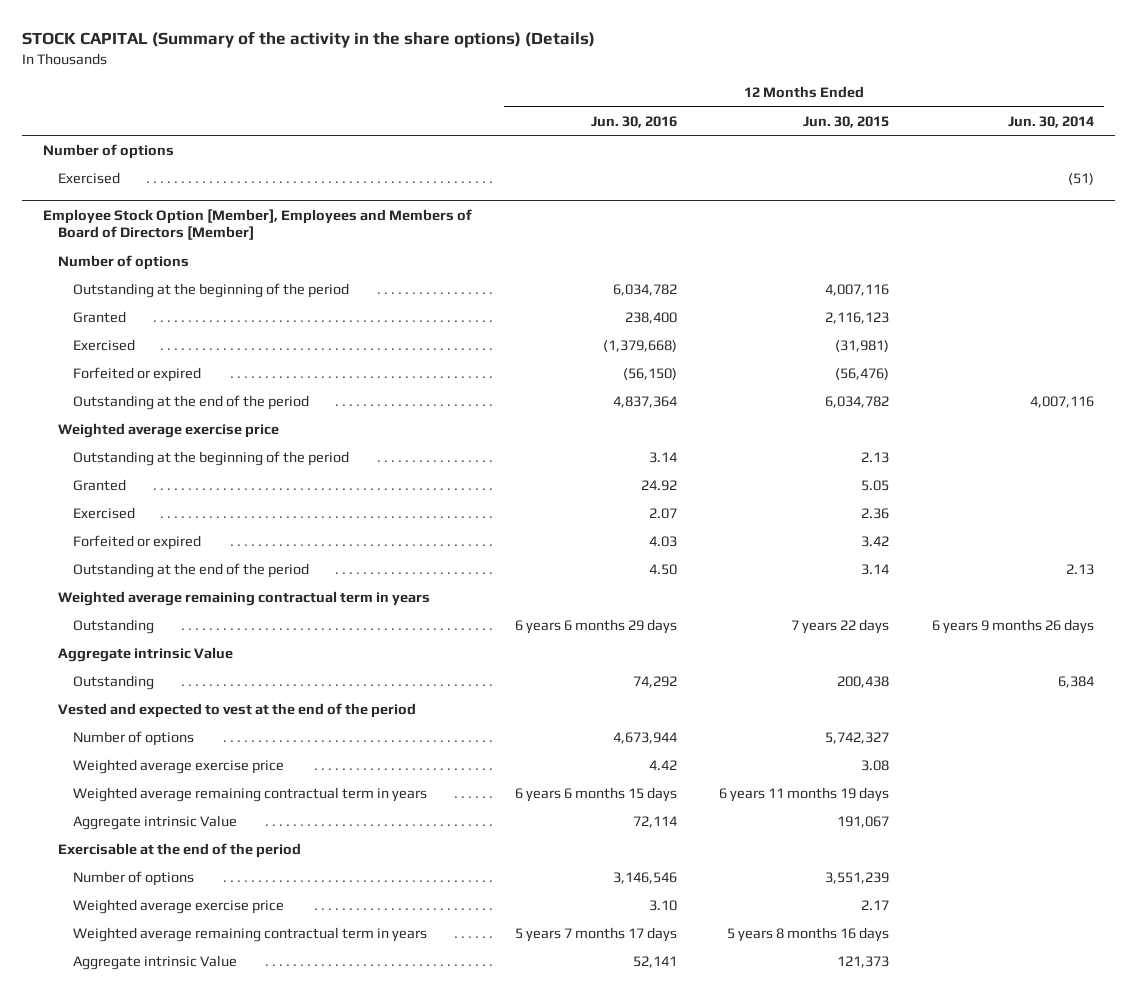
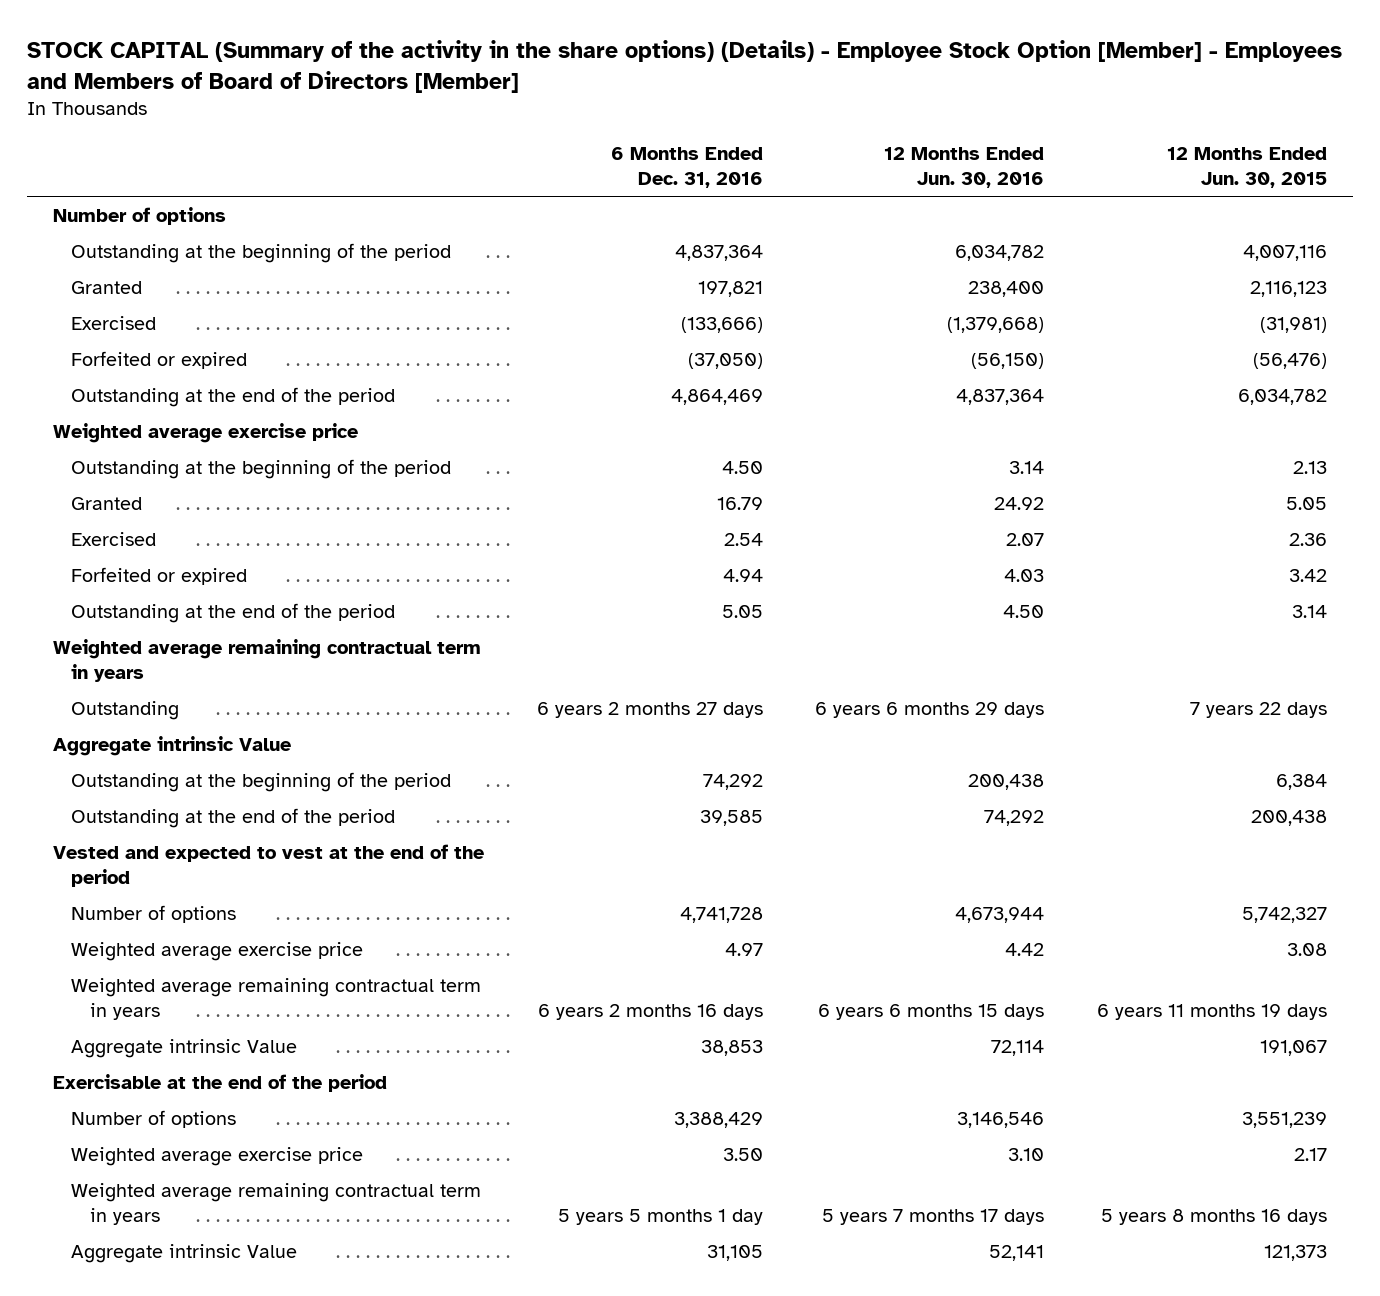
- STOCK CAPITAL (Summary of the activity in the share options) (Details)
+ STOCK CAPITAL (Summary of the activity in the share options) (Details) - Employee Stock Option [Member] - Employees and Members of Board of Directors [Member]
- | 12 Months Ended Jun. 30, 2016 | 12 Months Ended Jun. 30, 2015 | 12 Months Ended Jun. 30, 2014
+ | 6 Months Ended Dec. 31, 2016 | 12 Months Ended Jun. 30, 2016 | 12 Months Ended Jun. 30, 2015
- Exercised | | | (51)
- Employee Stock Option [Member], Employees and Members of Board of Directors [Member]
- Number of options
- Outstanding | 74,292 | 200,438 | 6,384
+ Outstanding at the beginning of the period | 74,292 | 200,438 | 6,384
+ Outstanding at the end of the period | 39,585 | 74,292 | 200,438

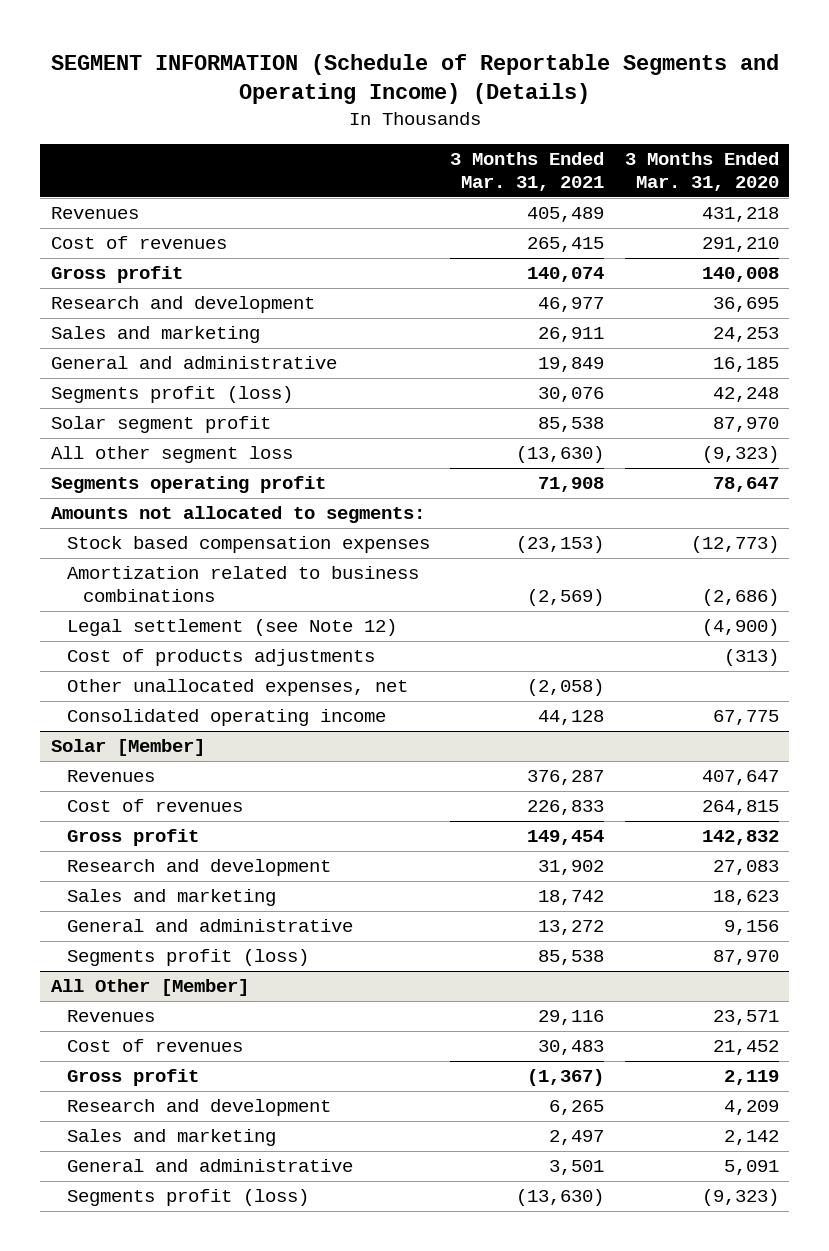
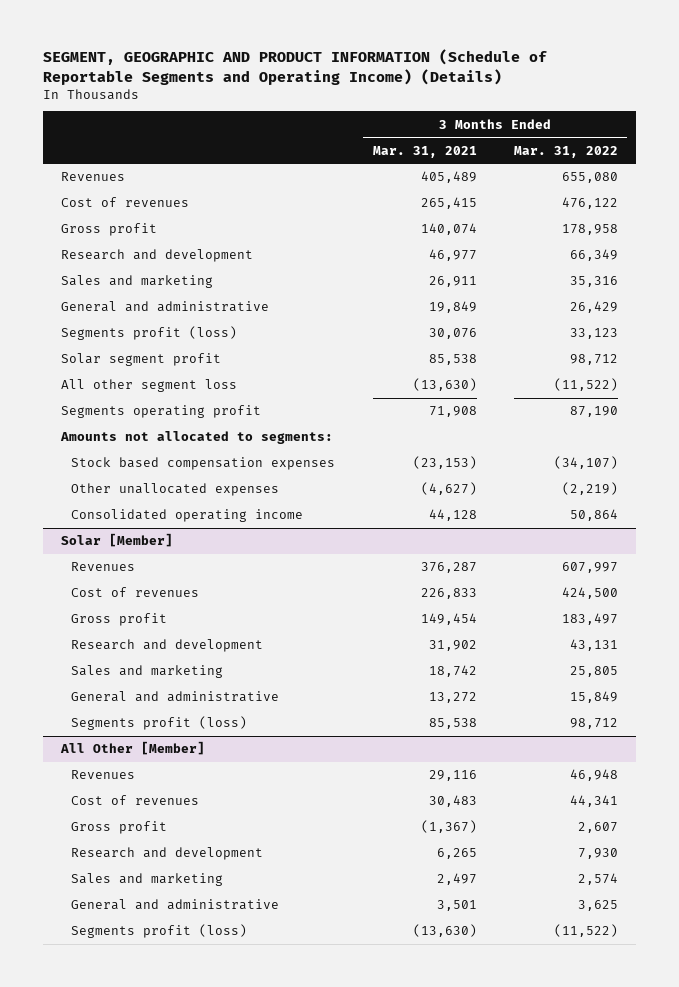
- SEGMENT INFORMATION (Schedule of Reportable Segments and Operating Income) (Details)
+ SEGMENT, GEOGRAPHIC AND PRODUCT INFORMATION (Schedule of Reportable Segments and Operating Income) (Details)
- | 3 Months Ended Mar. 31, 2021 | 3 Months Ended Mar. 31, 2020
+ | 3 Months Ended Mar. 31, 2021 | 3 Months Ended Mar. 31, 2022
- Amortization related to business combinations | (2,569) | (2,686)
- Legal settlement (see Note 12) | | (4,900)
- Cost of products adjustments | | (313)
- Other unallocated expenses, net | (2,058) |
+ Other unallocated expenses | (4,627) | (2,219)

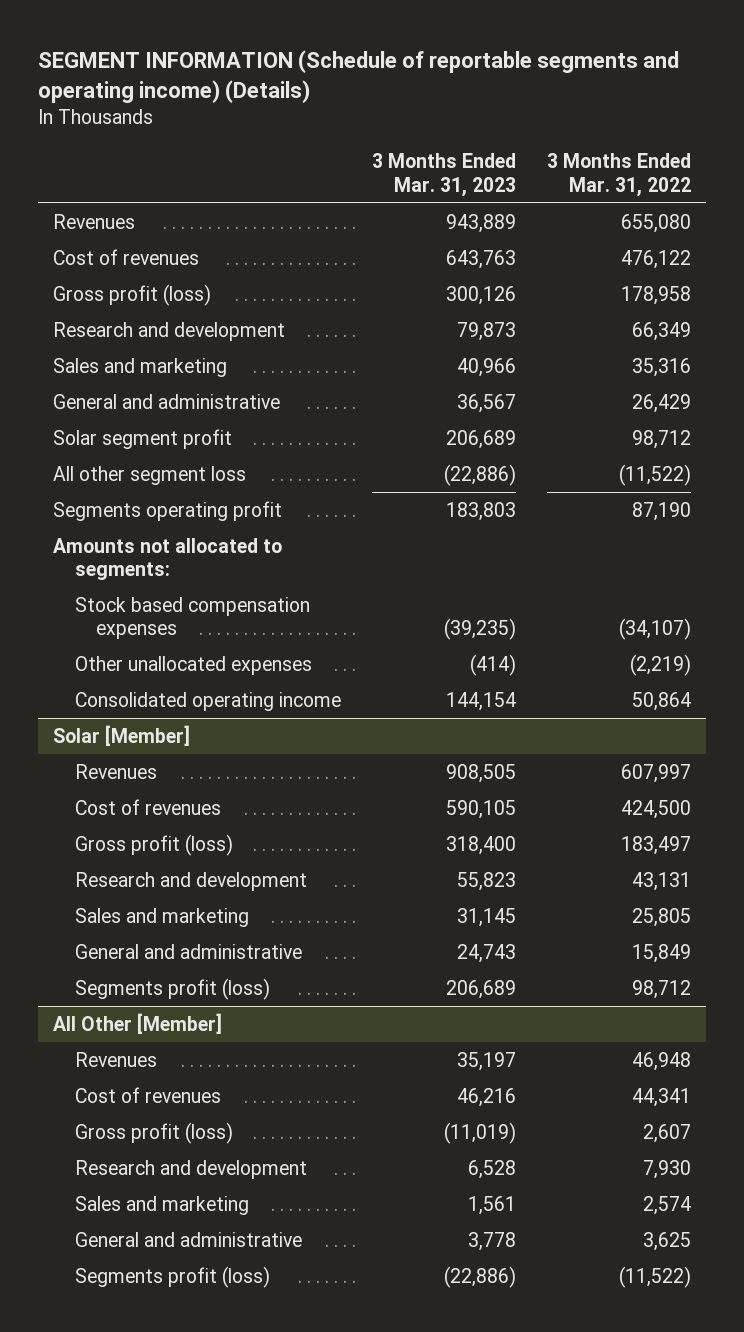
- SEGMENT, GEOGRAPHIC AND PRODUCT INFORMATION (Schedule of Reportable Segments and Operating Income) (Details)
+ SEGMENT INFORMATION (Schedule of reportable segments and operating income) (Details)
- | 3 Months Ended Mar. 31, 2021 | 3 Months Ended Mar. 31, 2022
+ | 3 Months Ended Mar. 31, 2023 | 3 Months Ended Mar. 31, 2022
- Gross profit | 140,074 | 178,958
+ Gross profit (loss) | 300,126 | 178,958
- Segments profit (loss) | 30,076 | 33,123
@ Solar [Member]
- Gross profit | 149,454 | 183,497
+ Gross profit (loss) | 318,400 | 183,497
@ All Other [Member]
- Gross profit | (1,367) | 2,607
+ Gross profit (loss) | (11,019) | 2,607

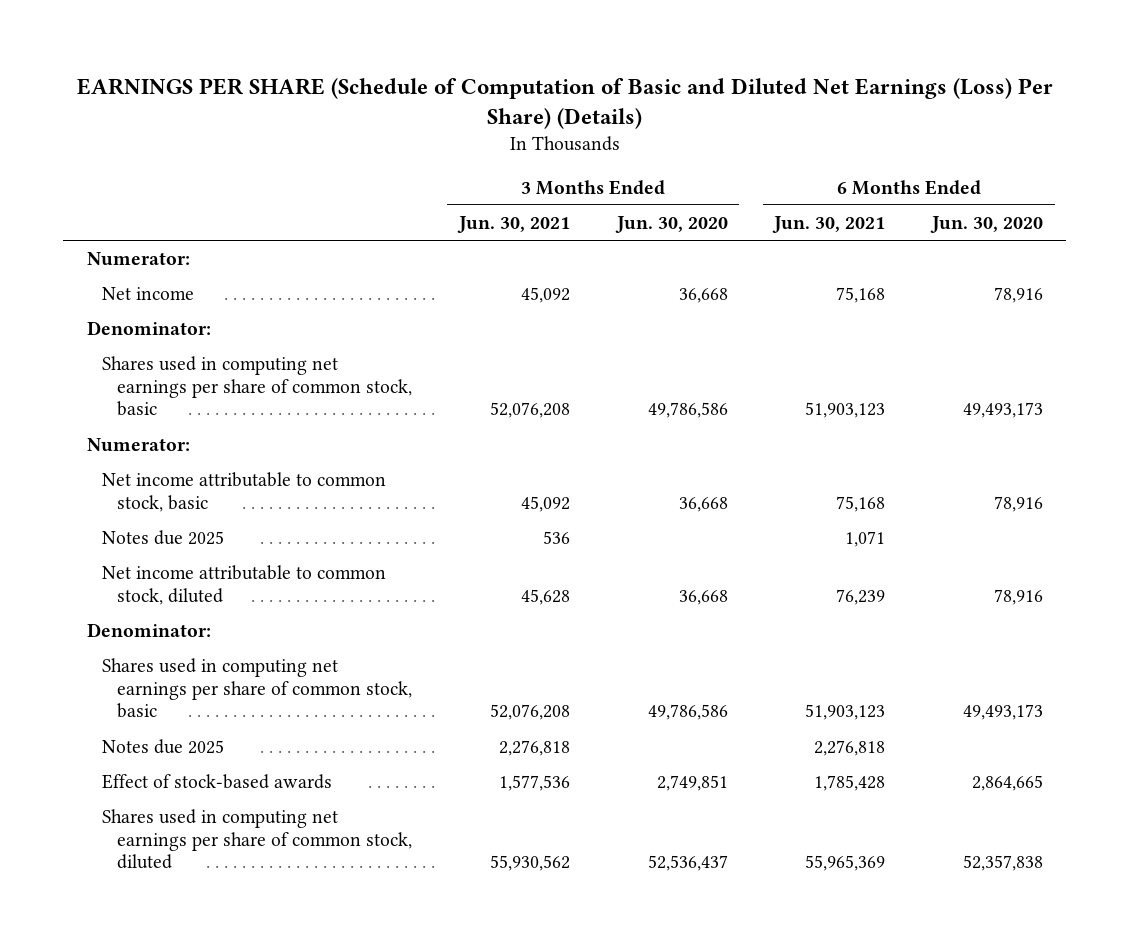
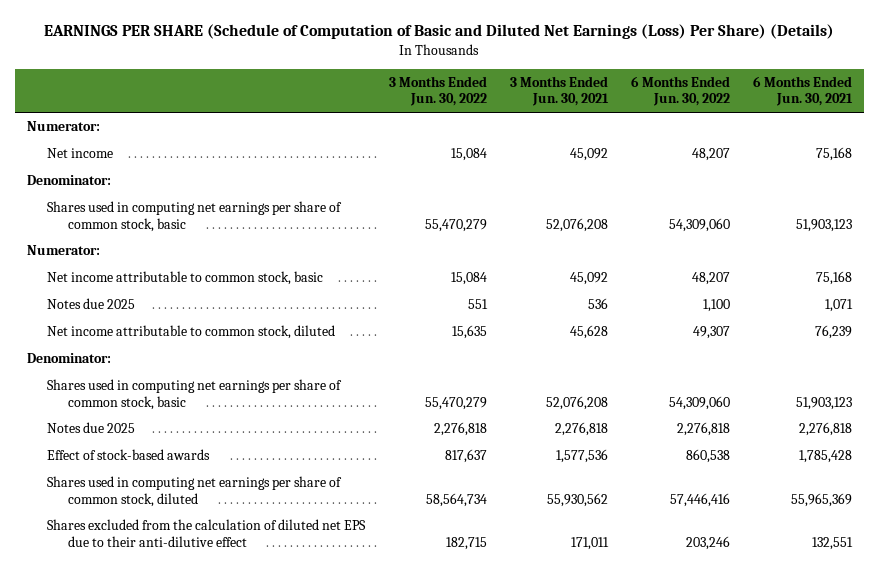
- | 3 Months Ended Jun. 30, 2021 | 3 Months Ended Jun. 30, 2020 | 6 Months Ended Jun. 30, 2021 | 6 Months Ended Jun. 30, 2020
+ | 3 Months Ended Jun. 30, 2022 | 3 Months Ended Jun. 30, 2021 | 6 Months Ended Jun. 30, 2022 | 6 Months Ended Jun. 30, 2021
+ Shares excluded from the calculation of diluted net EPS due to their anti-dilutive effect | 182,715 | 171,011 | 203,246 | 132,551

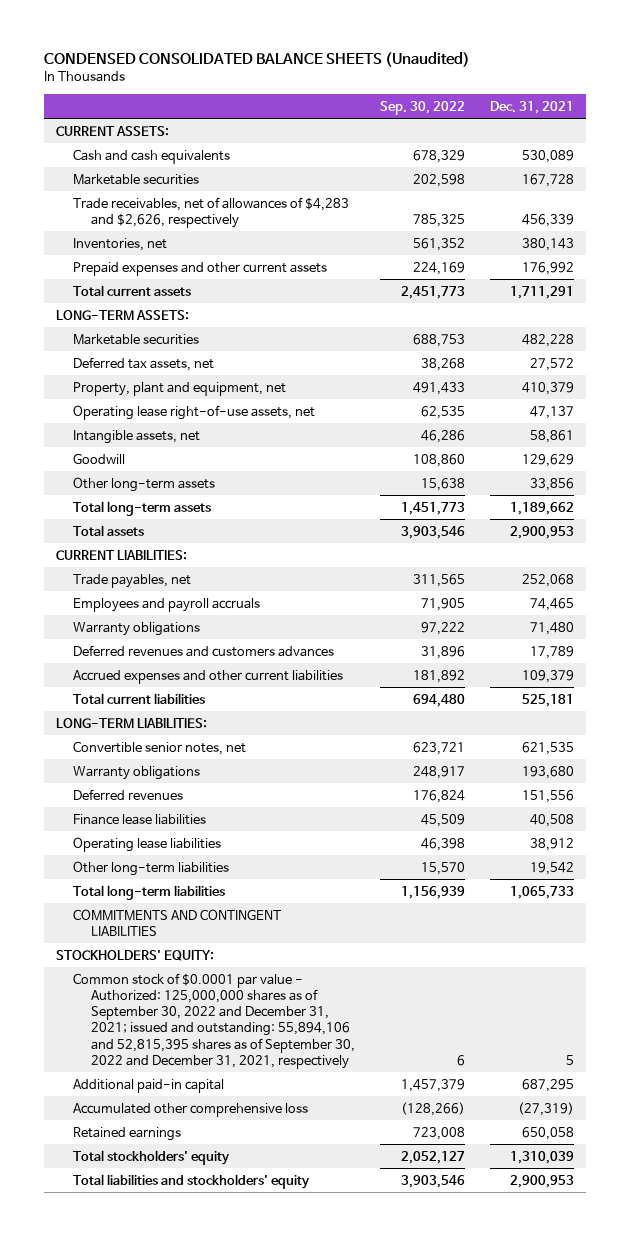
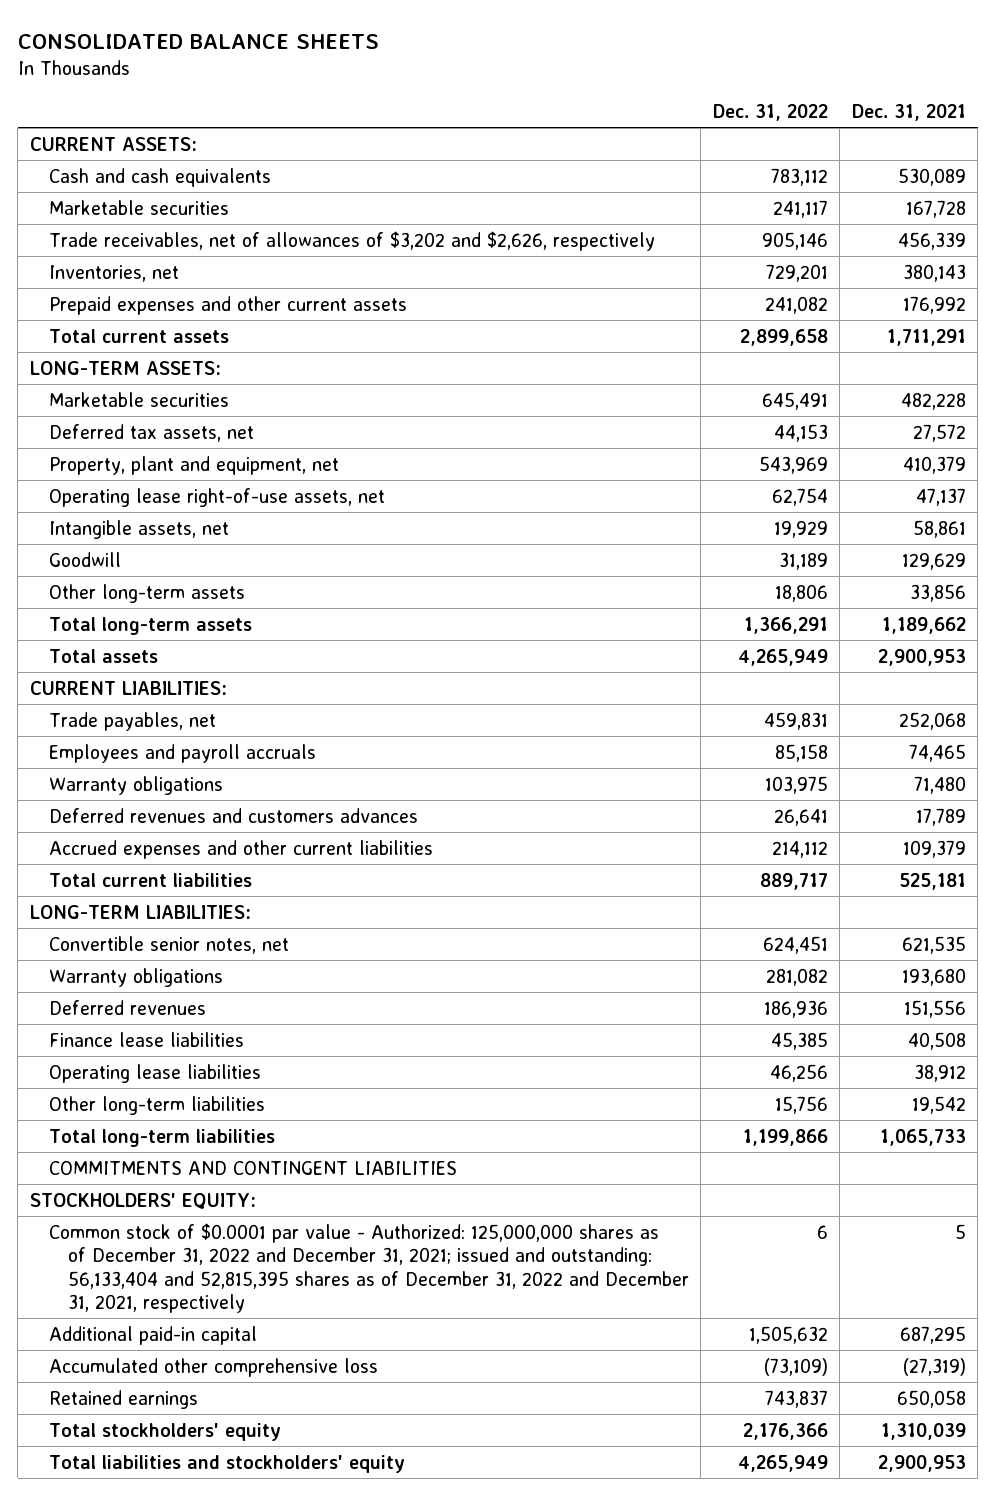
- CONDENSED CONSOLIDATED BALANCE SHEETS (Unaudited)
+ CONSOLIDATED BALANCE SHEETS
- | Sep. 30, 2022 | Dec. 31, 2021
+ | Dec. 31, 2022 | Dec. 31, 2021
- Trade receivables, net of allowances of $4,283 and $2,626, respectively | 785,325 | 456,339
+ Trade receivables, net of allowances of $3,202 and $2,626, respectively | 905,146 | 456,339
- Common stock of $0.0001 par value - Authorized: 125,000,000 shares as of September 30, 2022 and December 31, 2021; issued and outstanding: 55,894,106 and 52,815,395 shares as of September 30, 2022 and December 31, 2021, respectively | 6 | 5
+ Common stock of $0.0001 par value - Authorized: 125,000,000 shares as of December 31, 2022 and December 31, 2021; issued and outstanding: 56,133,404 and 52,815,395 shares as of December 31, 2022 and December 31, 2021, respectively | 6 | 5

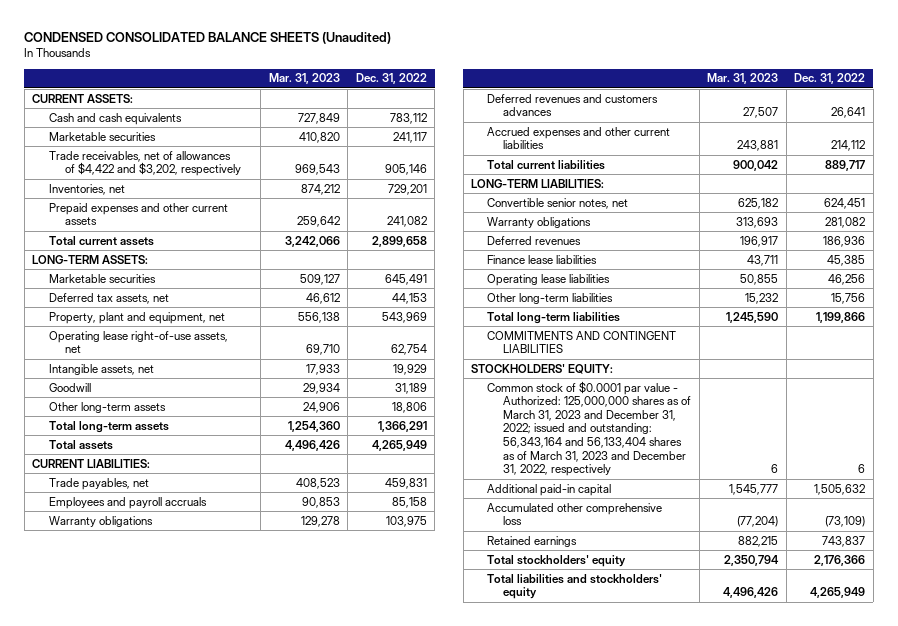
- CONSOLIDATED BALANCE SHEETS
+ CONDENSED CONSOLIDATED BALANCE SHEETS (Unaudited)
- | Dec. 31, 2022 | Dec. 31, 2021
+ | Mar. 31, 2023 | Dec. 31, 2022
- Trade receivables, net of allowances of $3,202 and $2,626, respectively | 905,146 | 456,339
+ Trade receivables, net of allowances of $4,422 and $3,202, respectively | 969,543 | 905,146
- Common stock of $0.0001 par value - Authorized: 125,000,000 shares as of December 31, 2022 and December 31, 2021; issued and outstanding: 56,133,404 and 52,815,395 shares as of December 31, 2022 and December 31, 2021, respectively | 6 | 5
+ Common stock of $0.0001 par value - Authorized: 125,000,000 shares as of March 31, 2023 and December 31, 2022; issued and outstanding: 56,343,164 and 56,133,404 shares as of March 31, 2023 and December 31, 2022, respectively | 6 | 6

